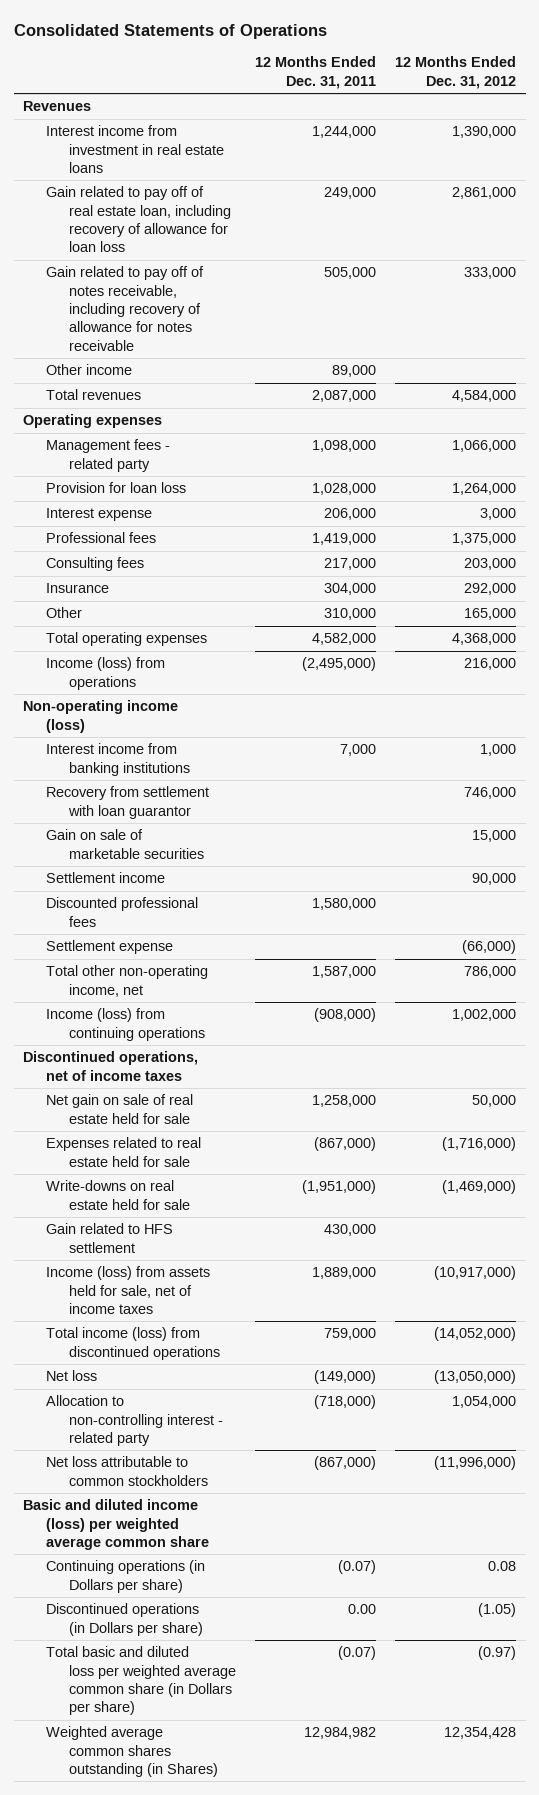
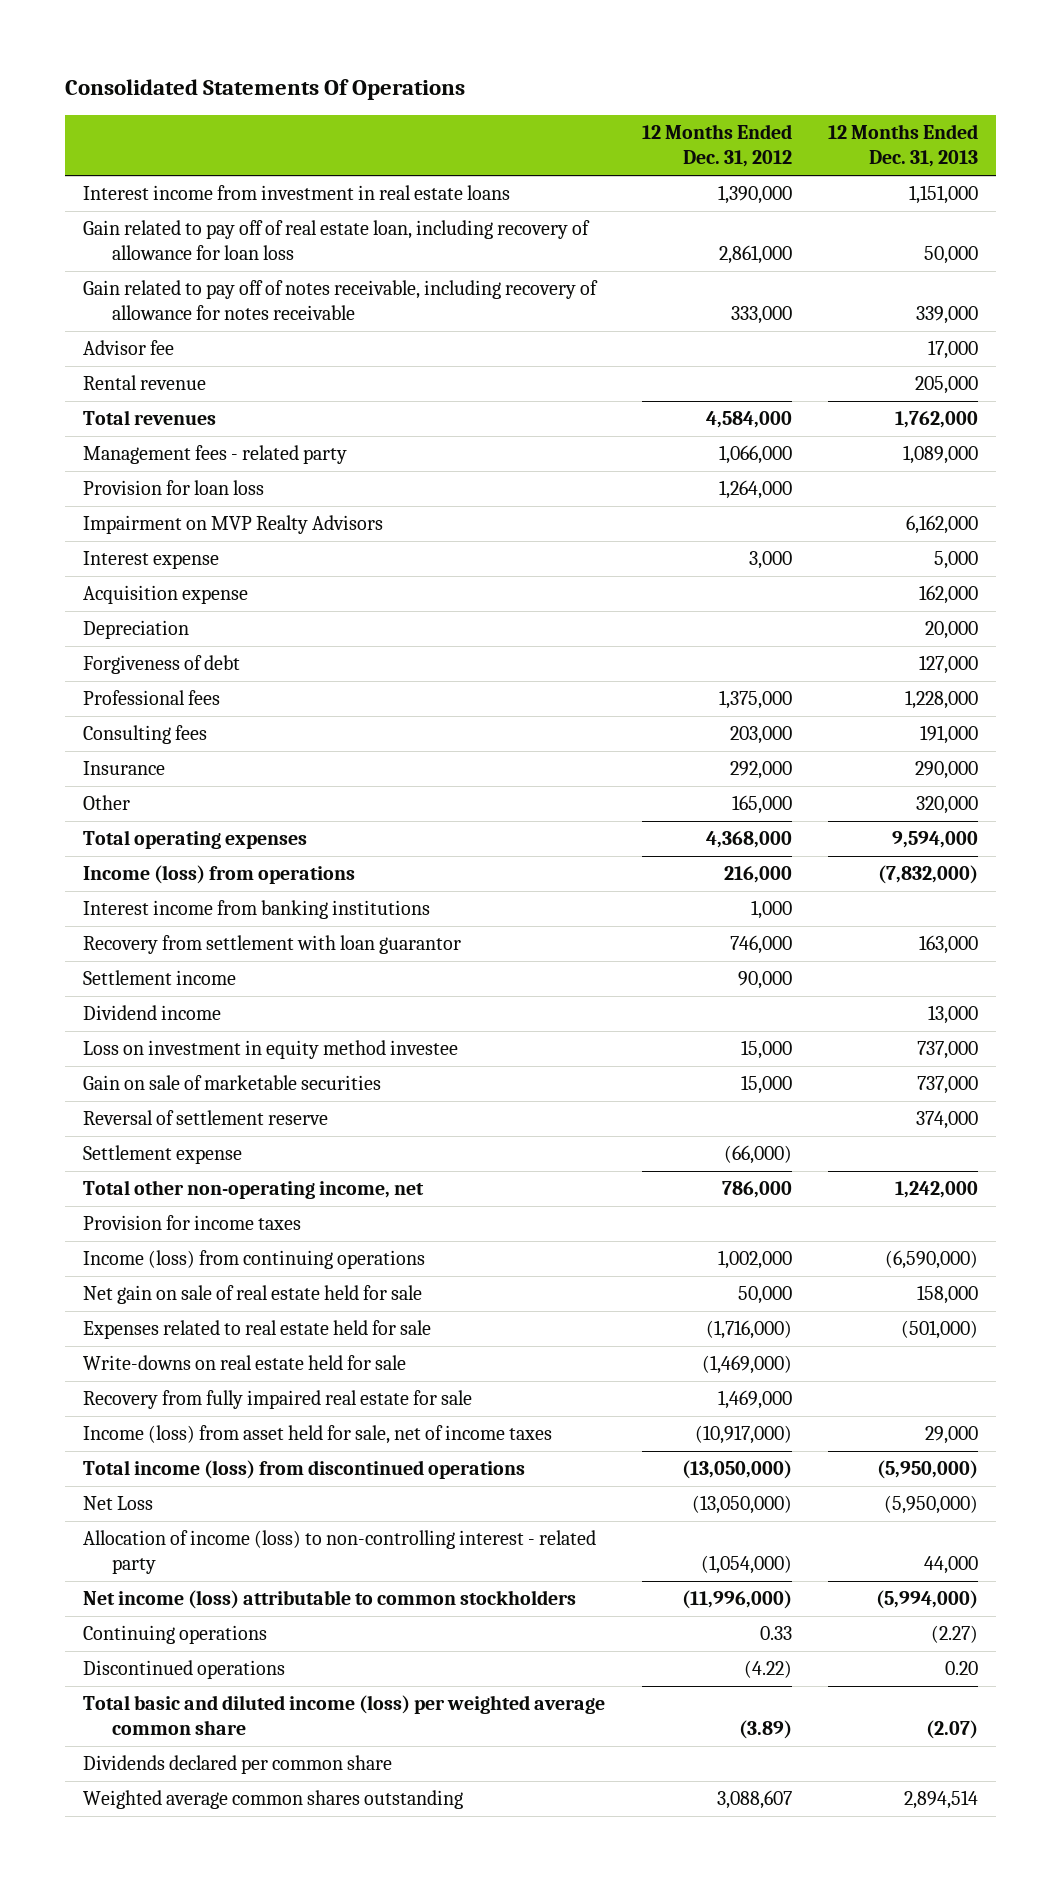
- Consolidated Statements of Operations
+ Consolidated Statements Of Operations
- | 12 Months Ended Dec. 31, 2011 | 12 Months Ended Dec. 31, 2012
+ | 12 Months Ended Dec. 31, 2012 | 12 Months Ended Dec. 31, 2013
- Revenues
- Other income | 89,000 |
+ Advisor fee | | 17,000
+ Rental revenue | | 205,000
- Operating expenses
+ Impairment on MVP Realty Advisors | | 6,162,000
+ Acquisition expense | | 162,000
+ Depreciation | | 20,000
+ Forgiveness of debt | | 127,000
- Non-operating income (loss)
- Discounted professional fees | 1,580,000 |
+ Dividend income | | 13,000
+ Loss on investment in equity method investee | 15,000 | 737,000
moved down: Gain on sale of marketable securities | 15,000 | 737,000
+ Reversal of settlement reserve | | 374,000
+ Provision for income taxes
- Discontinued operations, net of income taxes
- Gain related to HFS settlement | 430,000 |
- Income (loss) from assets held for sale, net of income taxes | 1,889,000 | (10,917,000)
- Total income (loss) from discontinued operations | 759,000 | (14,052,000)
- Net loss | (149,000) | (13,050,000)
- Allocation to non-controlling interest - related party | (718,000) | 1,054,000
- Net loss attributable to common stockholders | (867,000) | (11,996,000)
- Basic and diluted income (loss) per weighted average common share
- Continuing operations (in Dollars per share) | (0.07) | 0.08
- Discontinued operations (in Dollars per share) | 0.00 | (1.05)
- Total basic and diluted loss per weighted average common share (in Dollars per share) | (0.07) | (0.97)
- Weighted average common shares outstanding (in Shares) | 12,984,982 | 12,354,428
+ Recovery from fully impaired real estate for sale | 1,469,000 |
+ Income (loss) from asset held for sale, net of income taxes | (10,917,000) | 29,000
+ Total income (loss) from discontinued operations | (13,050,000) | (5,950,000)
+ Net Loss | (13,050,000) | (5,950,000)
+ Allocation of income (loss) to non-controlling interest - related party | (1,054,000) | 44,000
+ Net income (loss) attributable to common stockholders | (11,996,000) | (5,994,000)
+ Continuing operations | 0.33 | (2.27)
+ Discontinued operations | (4.22) | 0.20
+ Total basic and diluted income (loss) per weighted average common share | (3.89) | (2.07)
+ Dividends declared per common share
+ Weighted average common shares outstanding | 3,088,607 | 2,894,514

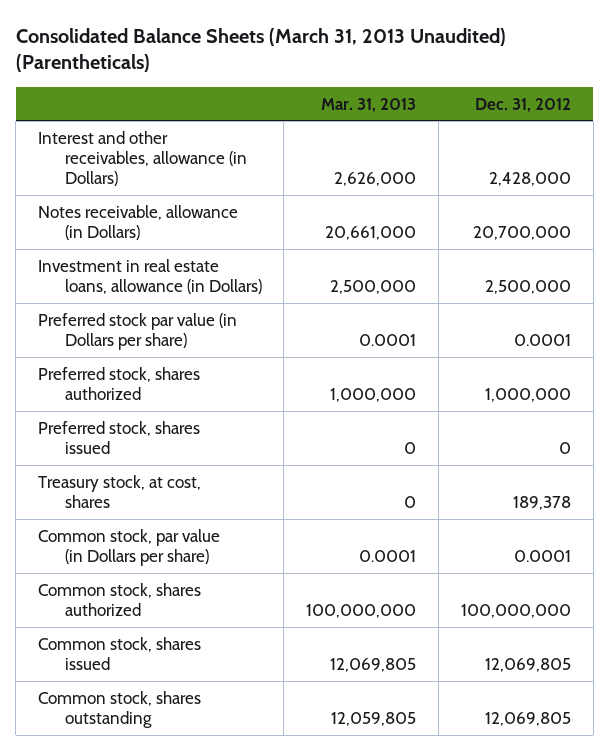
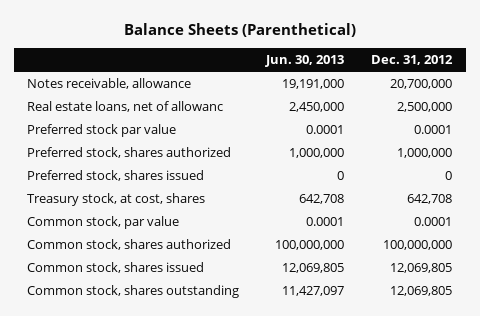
- Consolidated Balance Sheets (March 31, 2013 Unaudited) (Parentheticals)
+ Balance Sheets (Parenthetical)
- | Mar. 31, 2013 | Dec. 31, 2012
+ | Jun. 30, 2013 | Dec. 31, 2012
- Interest and other receivables, allowance (in Dollars) | 2,626,000 | 2,428,000
- Notes receivable, allowance (in Dollars) | 20,661,000 | 20,700,000
- Investment in real estate loans, allowance (in Dollars) | 2,500,000 | 2,500,000
- Preferred stock par value (in Dollars per share) | 0.0001 | 0.0001
+ Notes receivable, allowance | 19,191,000 | 20,700,000
+ Real estate loans, net of allowanc | 2,450,000 | 2,500,000
+ Preferred stock par value | 0.0001 | 0.0001
- Treasury stock, at cost, shares | 0 | 189,378
- Common stock, par value (in Dollars per share) | 0.0001 | 0.0001
+ Treasury stock, at cost, shares | 642,708 | 642,708
+ Common stock, par value | 0.0001 | 0.0001

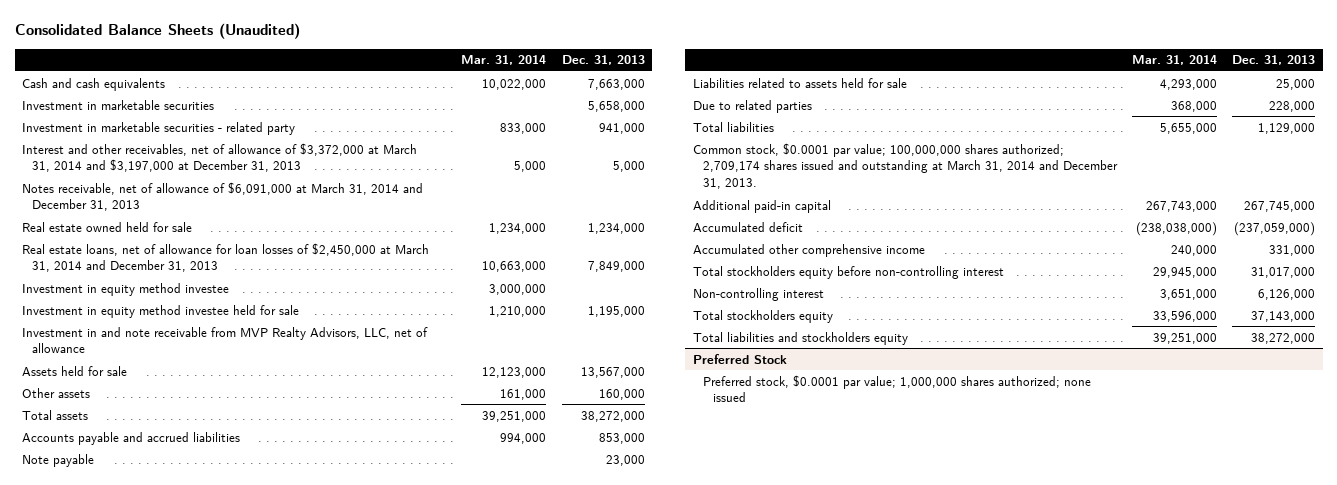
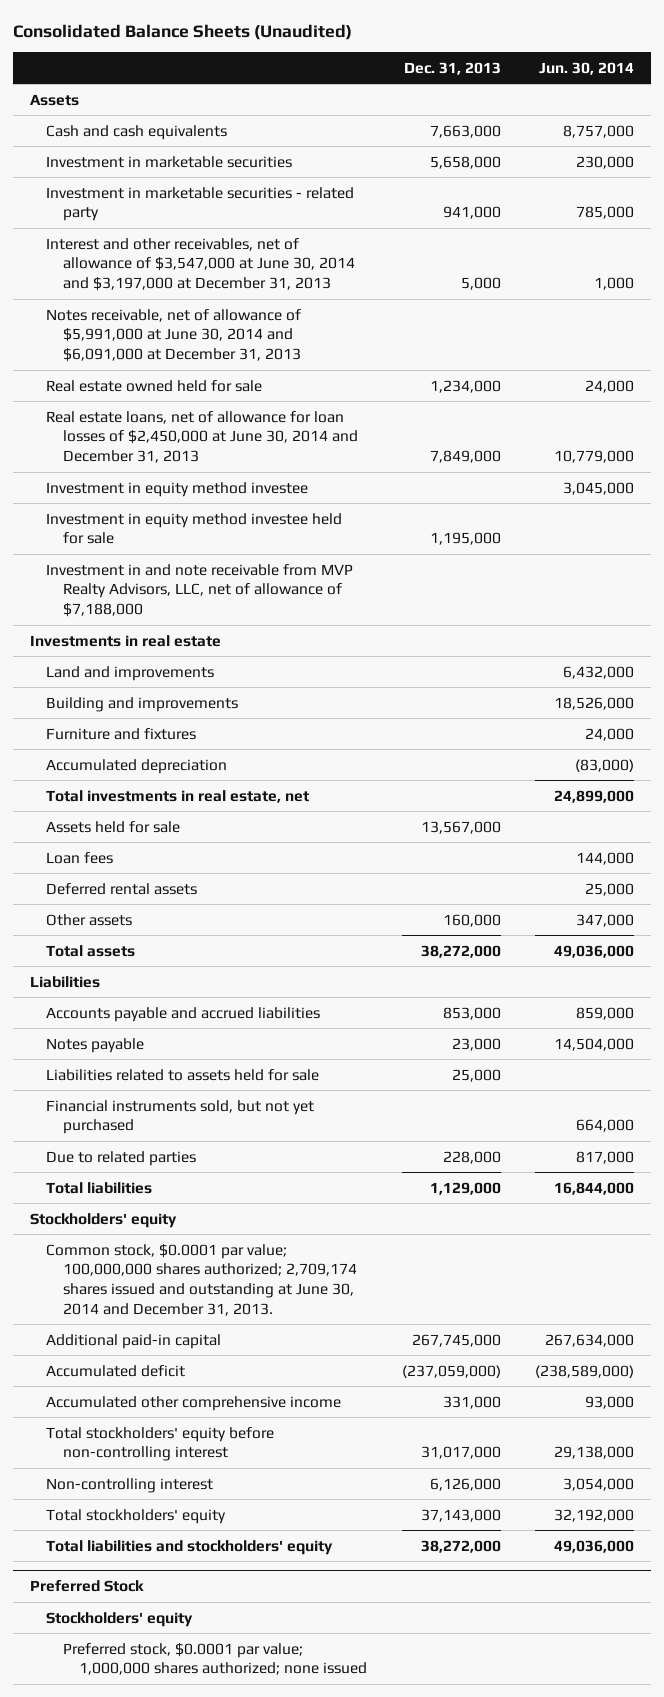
- | Mar. 31, 2014 | Dec. 31, 2013
+ | Dec. 31, 2013 | Jun. 30, 2014
+ Assets
- Interest and other receivables, net of allowance of $3,372,000 at March 31, 2014 and $3,197,000 at December 31, 2013 | 5,000 | 5,000
- Notes receivable, net of allowance of $6,091,000 at March 31, 2014 and December 31, 2013
+ Interest and other receivables, net of allowance of $3,547,000 at June 30, 2014 and $3,197,000 at December 31, 2013 | 5,000 | 1,000
+ Notes receivable, net of allowance of $5,991,000 at June 30, 2014 and $6,091,000 at December 31, 2013
- Real estate loans, net of allowance for loan losses of $2,450,000 at March 31, 2014 and December 31, 2013 | 10,663,000 | 7,849,000
+ Real estate loans, net of allowance for loan losses of $2,450,000 at June 30, 2014 and December 31, 2013 | 7,849,000 | 10,779,000
- Investment in and note receivable from MVP Realty Advisors, LLC, net of allowance
+ Investment in and note receivable from MVP Realty Advisors, LLC, net of allowance of $7,188,000
+ Investments in real estate
+ Land and improvements | | 6,432,000
+ Building and improvements | | 18,526,000
+ Furniture and fixtures | | 24,000
+ Accumulated depreciation | | (83,000)
+ Total investments in real estate, net | | 24,899,000
+ Loan fees | | 144,000
+ Deferred rental assets | | 25,000
+ Liabilities
- Note payable | | 23,000
+ Notes payable | 23,000 | 14,504,000
+ Financial instruments sold, but not yet purchased | | 664,000
- Common stock, $0.0001 par value; 100,000,000 shares authorized; 2,709,174 shares issued and outstanding at March 31, 2014 and December 31, 2013.
+ Stockholders' equity
+ Common stock, $0.0001 par value; 100,000,000 shares authorized; 2,709,174 shares issued and outstanding at June 30, 2014 and December 31, 2013.
- Total stockholders equity before non-controlling interest | 29,945,000 | 31,017,000
+ Total stockholders' equity before non-controlling interest | 31,017,000 | 29,138,000
- Total stockholders equity | 33,596,000 | 37,143,000
- Total liabilities and stockholders equity | 39,251,000 | 38,272,000
+ Total stockholders' equity | 37,143,000 | 32,192,000
+ Total liabilities and stockholders' equity | 38,272,000 | 49,036,000
@ Preferred Stock
+ Stockholders' equity

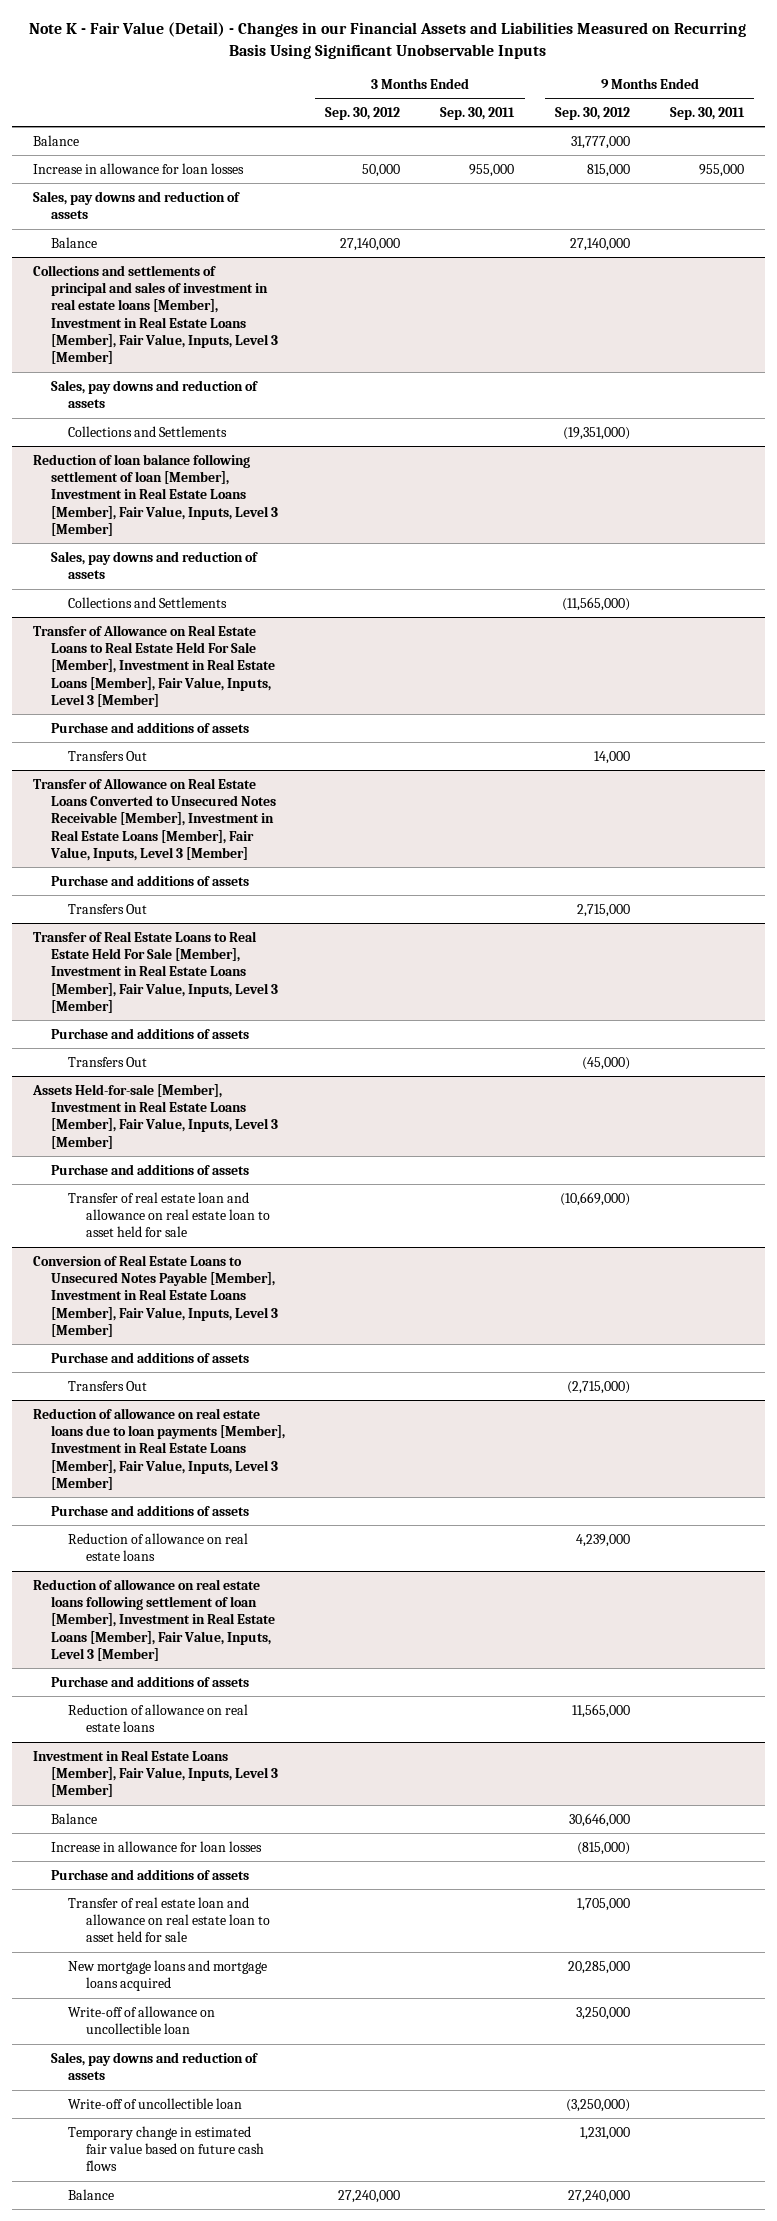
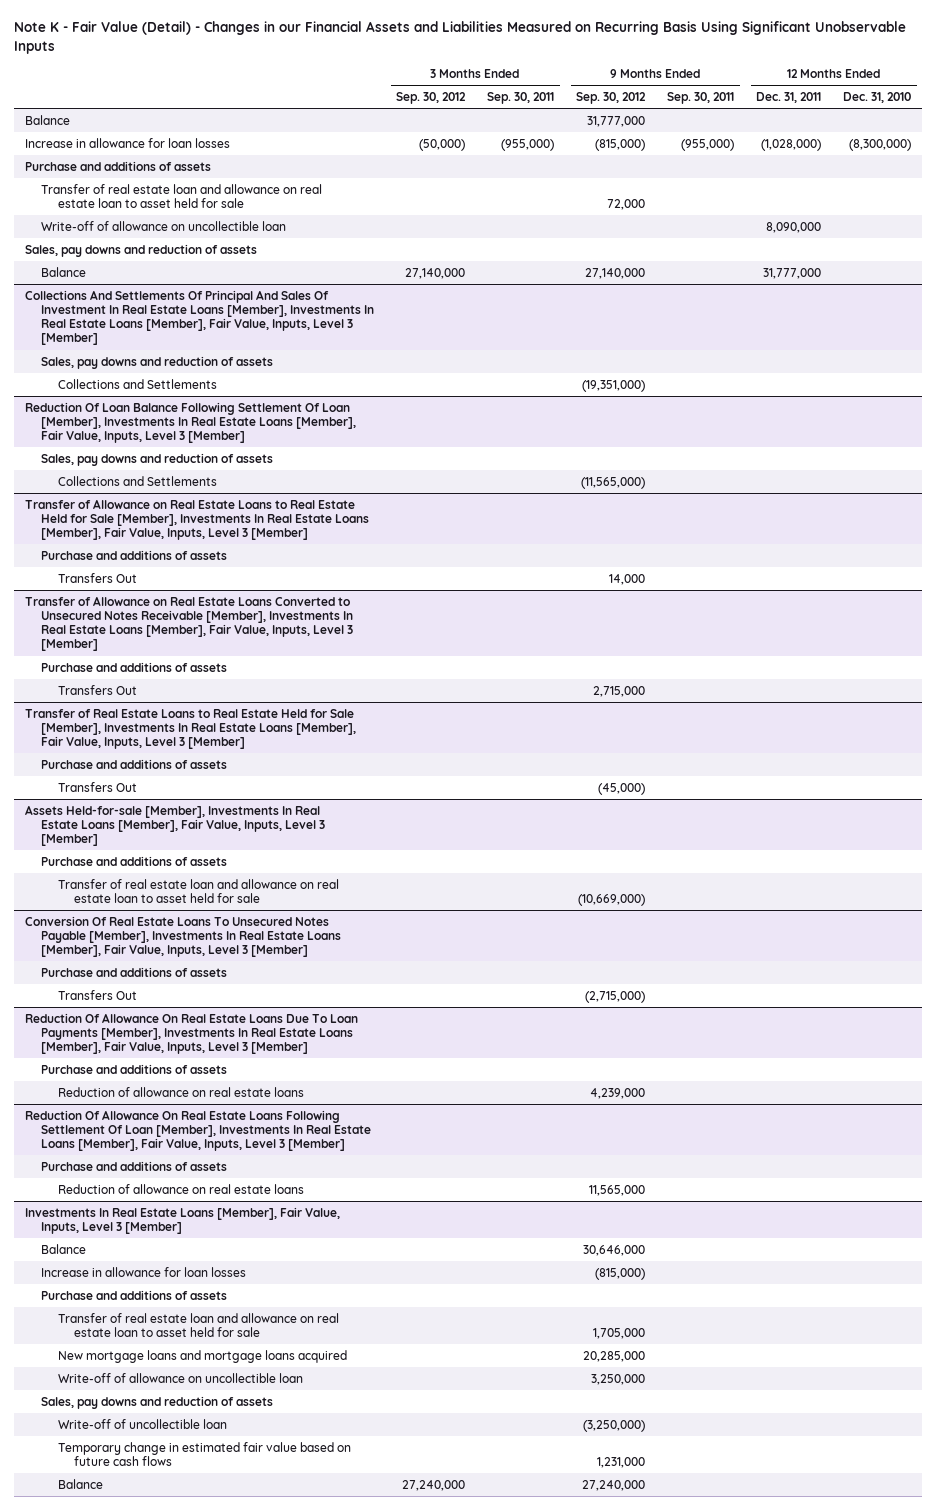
- | 3 Months Ended Sep. 30, 2012 | 3 Months Ended Sep. 30, 2011 | 9 Months Ended Sep. 30, 2012 | 9 Months Ended Sep. 30, 2011
+ | 3 Months Ended Sep. 30, 2012 | 3 Months Ended Sep. 30, 2011 | 9 Months Ended Sep. 30, 2012 | 9 Months Ended Sep. 30, 2011 | 12 Months Ended Dec. 31, 2011 | 12 Months Ended Dec. 31, 2010
- Increase in allowance for loan losses | 50,000 | 955,000 | 815,000 | 955,000
+ Increase in allowance for loan losses | (50,000) | (955,000) | (815,000) | (955,000) | (1,028,000) | (8,300,000)
+ Purchase and additions of assets
+ Transfer of real estate loan and allowance on real estate loan to asset held for sale | | | 72,000 | | |
+ Write-off of allowance on uncollectible loan | | | | | 8,090,000 |
- Collections and settlements of principal and sales of investment in real estate loans [Member], Investment in Real Estate Loans [Member], Fair Value, Inputs, Level 3 [Member]
+ Collections And Settlements Of Principal And Sales Of Investment In Real Estate Loans [Member], Investments In Real Estate Loans [Member], Fair Value, Inputs, Level 3 [Member]
- Reduction of loan balance following settlement of loan [Member], Investment in Real Estate Loans [Member], Fair Value, Inputs, Level 3 [Member]
+ Reduction Of Loan Balance Following Settlement Of Loan [Member], Investments In Real Estate Loans [Member], Fair Value, Inputs, Level 3 [Member]
- Transfer of Allowance on Real Estate Loans to Real Estate Held For Sale [Member], Investment in Real Estate Loans [Member], Fair Value, Inputs, Level 3 [Member]
+ Transfer of Allowance on Real Estate Loans to Real Estate Held for Sale [Member], Investments In Real Estate Loans [Member], Fair Value, Inputs, Level 3 [Member]
- Transfer of Allowance on Real Estate Loans Converted to Unsecured Notes Receivable [Member], Investment in Real Estate Loans [Member], Fair Value, Inputs, Level 3 [Member]
+ Transfer of Allowance on Real Estate Loans Converted to Unsecured Notes Receivable [Member], Investments In Real Estate Loans [Member], Fair Value, Inputs, Level 3 [Member]
- Transfer of Real Estate Loans to Real Estate Held For Sale [Member], Investment in Real Estate Loans [Member], Fair Value, Inputs, Level 3 [Member]
+ Transfer of Real Estate Loans to Real Estate Held for Sale [Member], Investments In Real Estate Loans [Member], Fair Value, Inputs, Level 3 [Member]
- Assets Held-for-sale [Member], Investment in Real Estate Loans [Member], Fair Value, Inputs, Level 3 [Member]
+ Assets Held-for-sale [Member], Investments In Real Estate Loans [Member], Fair Value, Inputs, Level 3 [Member]
- Conversion of Real Estate Loans to Unsecured Notes Payable [Member], Investment in Real Estate Loans [Member], Fair Value, Inputs, Level 3 [Member]
+ Conversion Of Real Estate Loans To Unsecured Notes Payable [Member], Investments In Real Estate Loans [Member], Fair Value, Inputs, Level 3 [Member]
- Reduction of allowance on real estate loans due to loan payments [Member], Investment in Real Estate Loans [Member], Fair Value, Inputs, Level 3 [Member]
+ Reduction Of Allowance On Real Estate Loans Due To Loan Payments [Member], Investments In Real Estate Loans [Member], Fair Value, Inputs, Level 3 [Member]
- Reduction of allowance on real estate loans following settlement of loan [Member], Investment in Real Estate Loans [Member], Fair Value, Inputs, Level 3 [Member]
+ Reduction Of Allowance On Real Estate Loans Following Settlement Of Loan [Member], Investments In Real Estate Loans [Member], Fair Value, Inputs, Level 3 [Member]
- Investment in Real Estate Loans [Member], Fair Value, Inputs, Level 3 [Member]
+ Investments In Real Estate Loans [Member], Fair Value, Inputs, Level 3 [Member]

